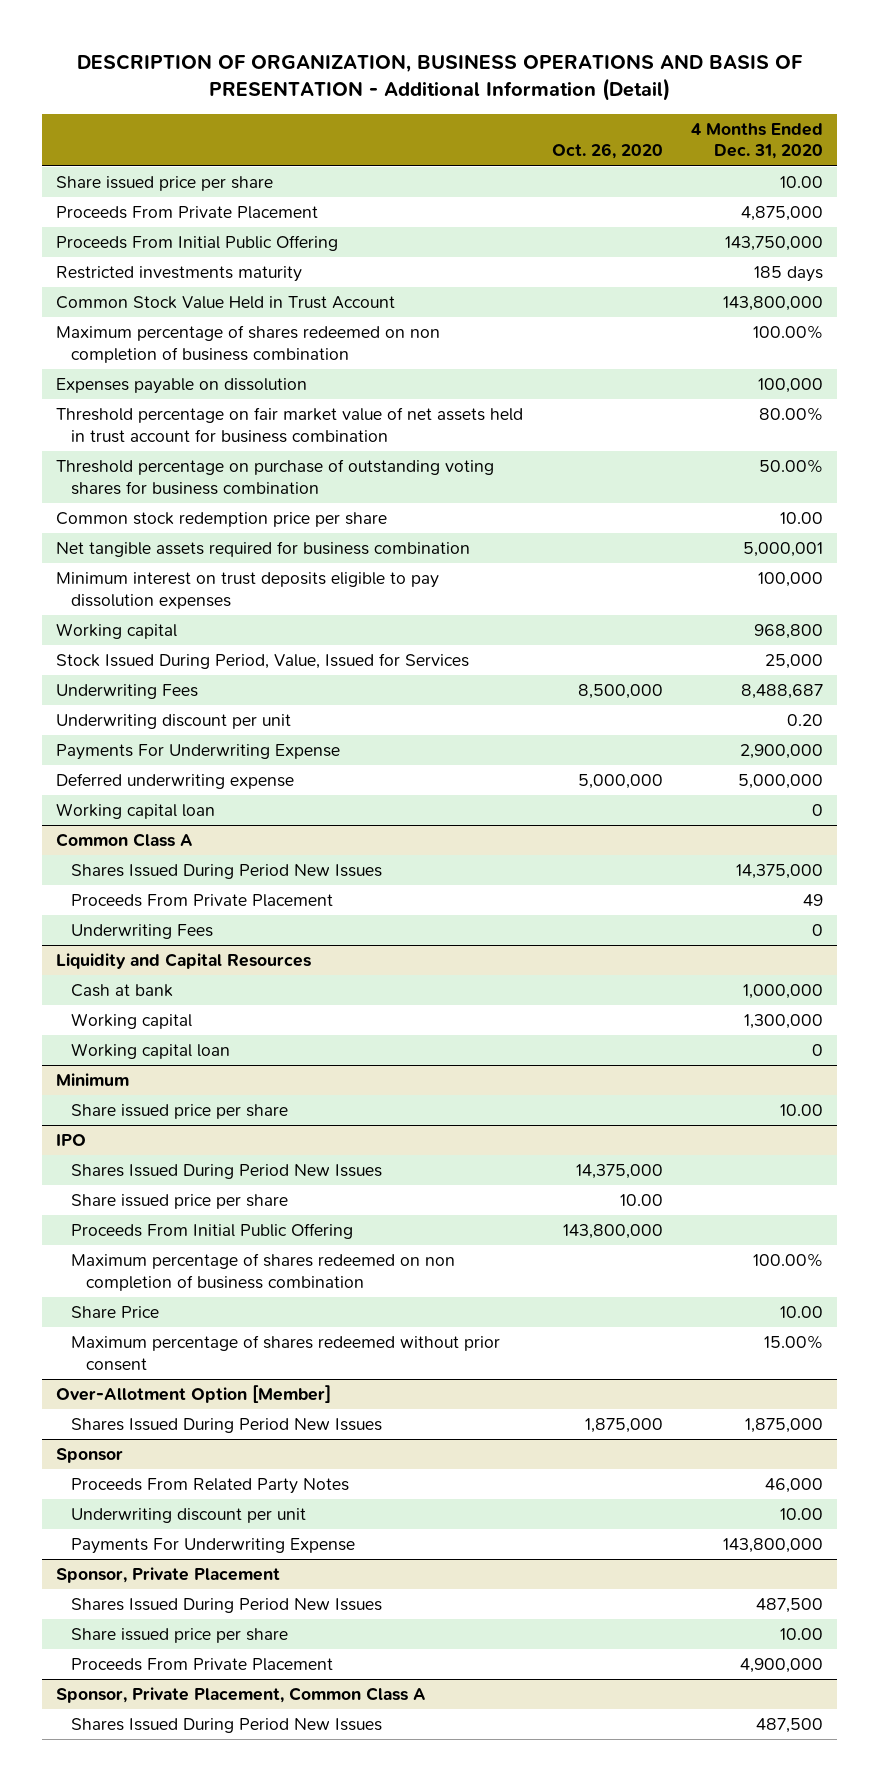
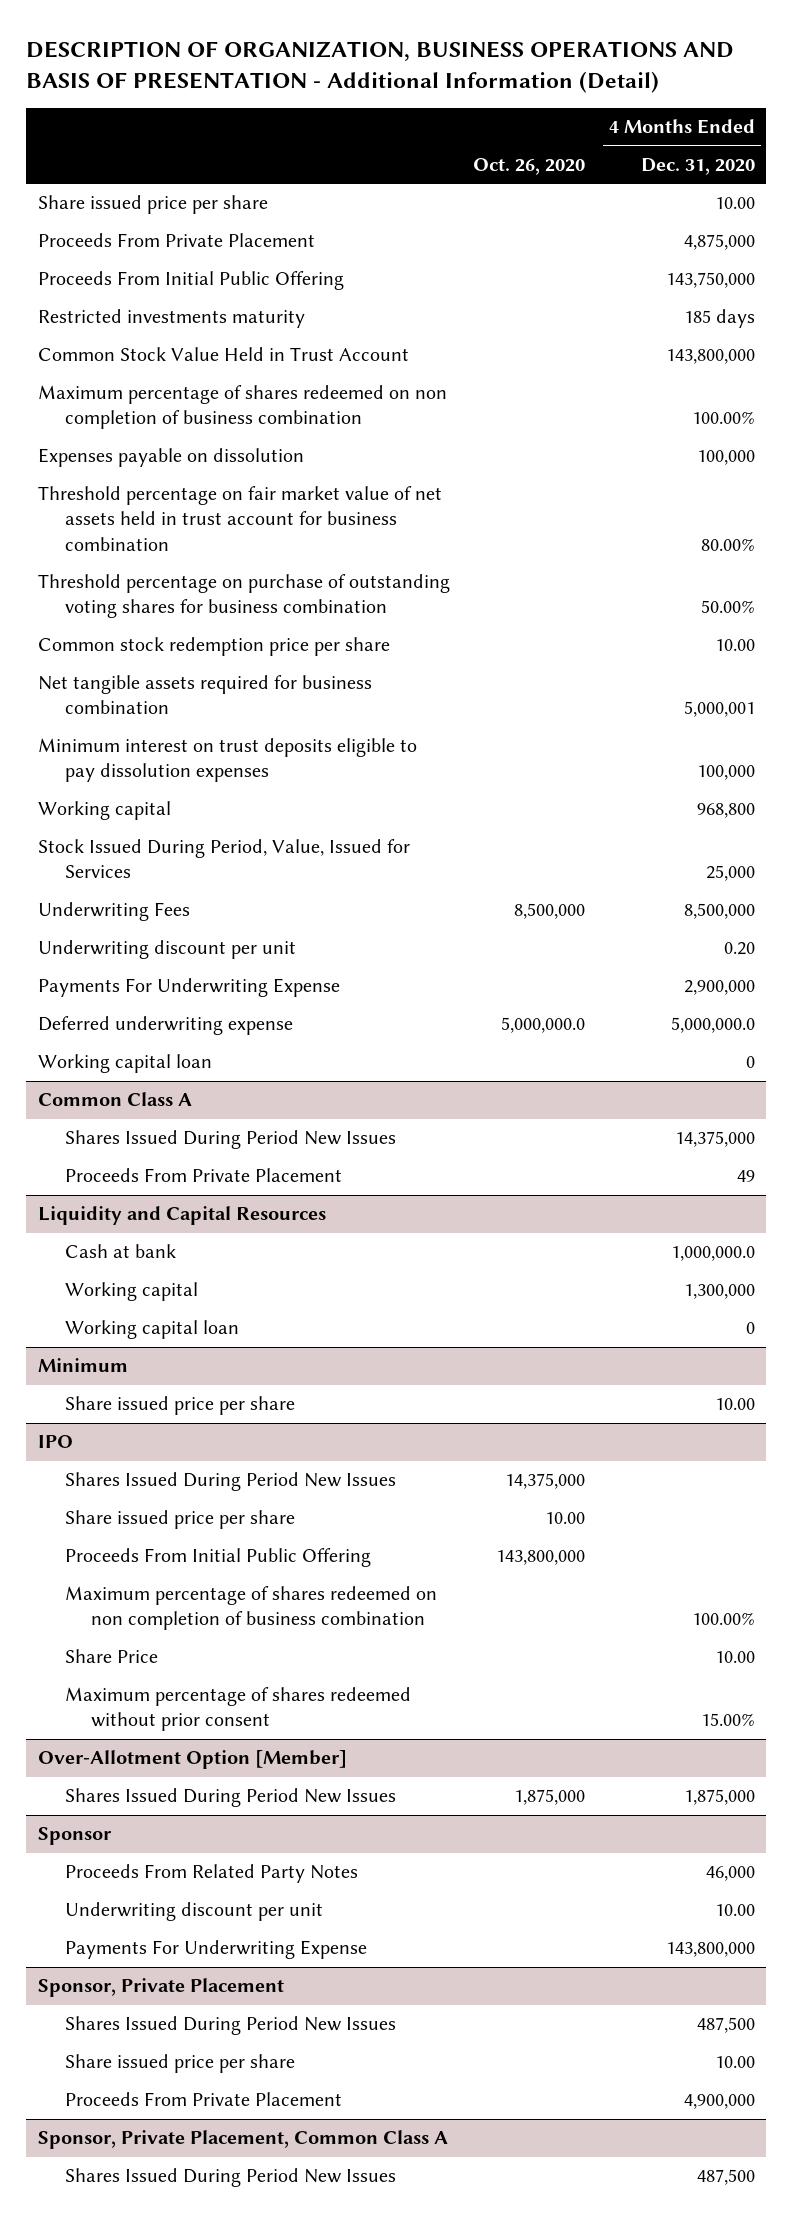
- Underwriting Fees | 8,500,000 | 8,488,687
+ Underwriting Fees | 8,500,000 | 8,500,000
- Deferred underwriting expense | 5,000,000 | 5,000,000
+ Deferred underwriting expense | 5,000,000.0 | 5,000,000.0
@ Common Class A
- Underwriting Fees | | 0
@ Liquidity and Capital Resources
- Cash at bank | | 1,000,000
+ Cash at bank | | 1,000,000.0

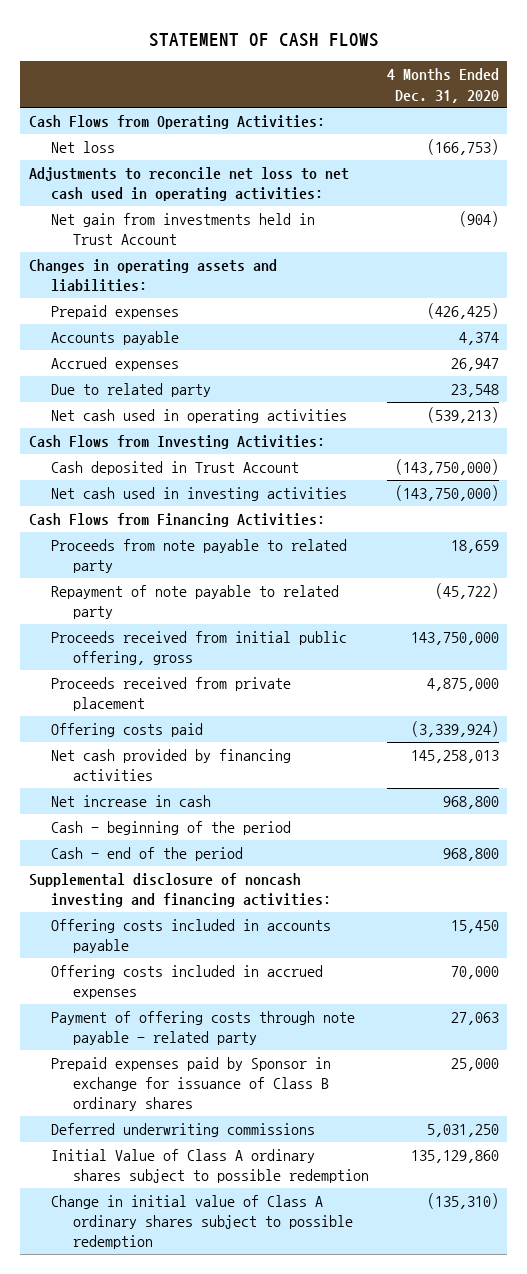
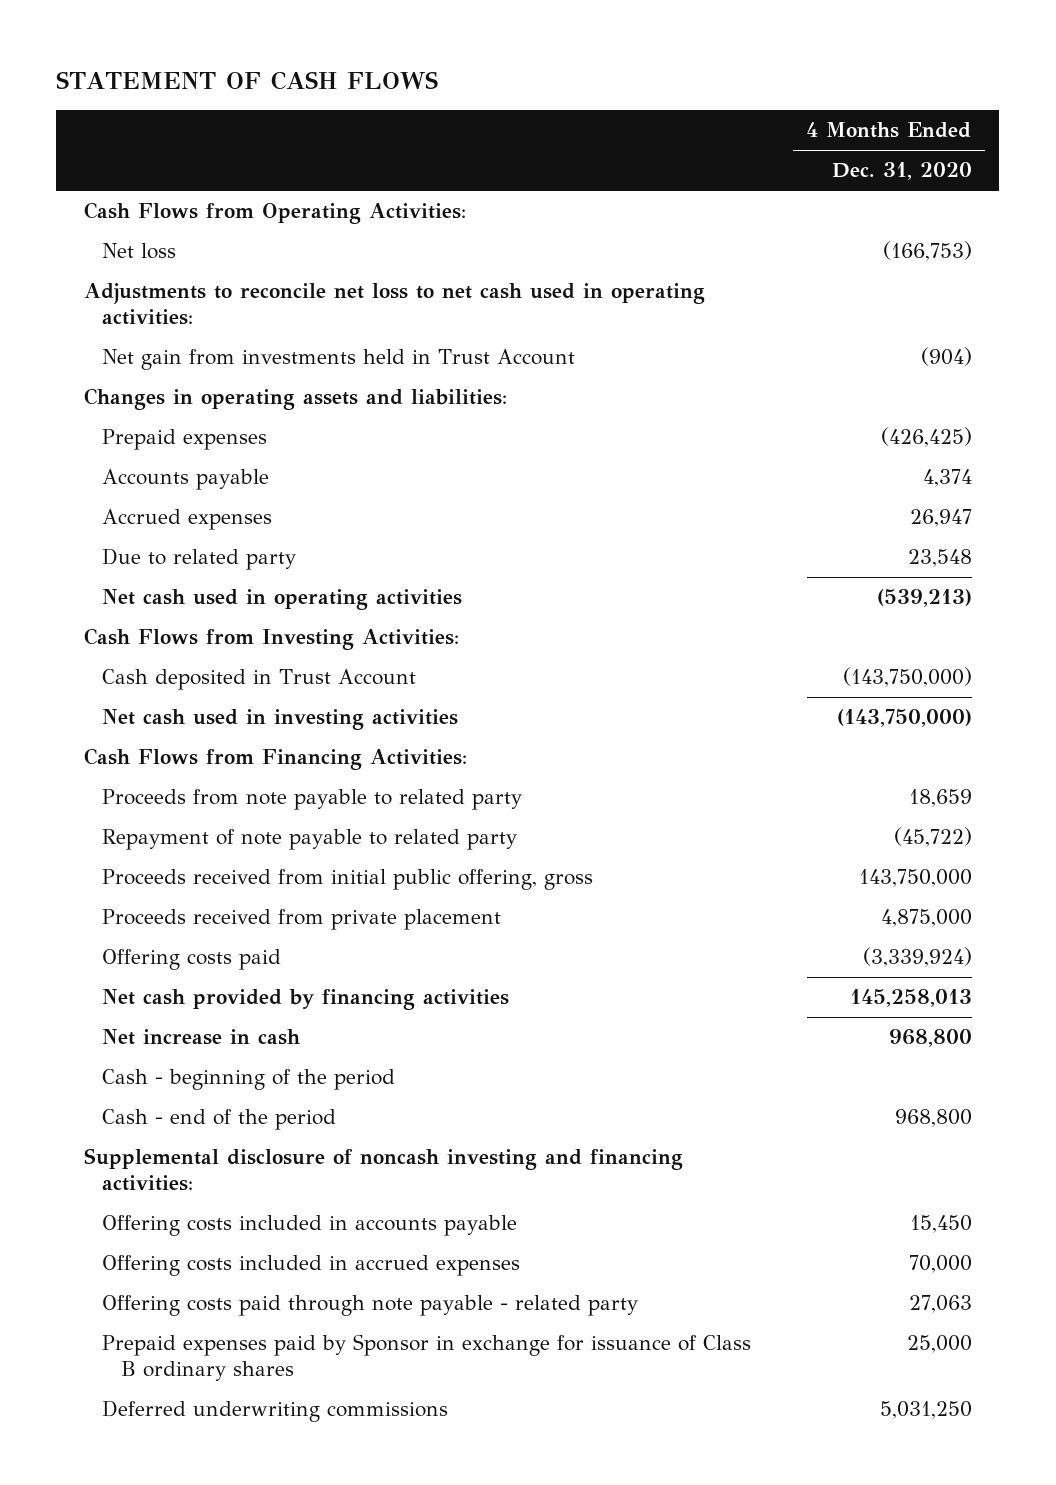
- Payment of offering costs through note payable - related party | 27,063
+ Offering costs paid through note payable - related party | 27,063
- Initial Value of Class A ordinary shares subject to possible redemption | 135,129,860
- Change in initial value of Class A ordinary shares subject to possible redemption | (135,310)

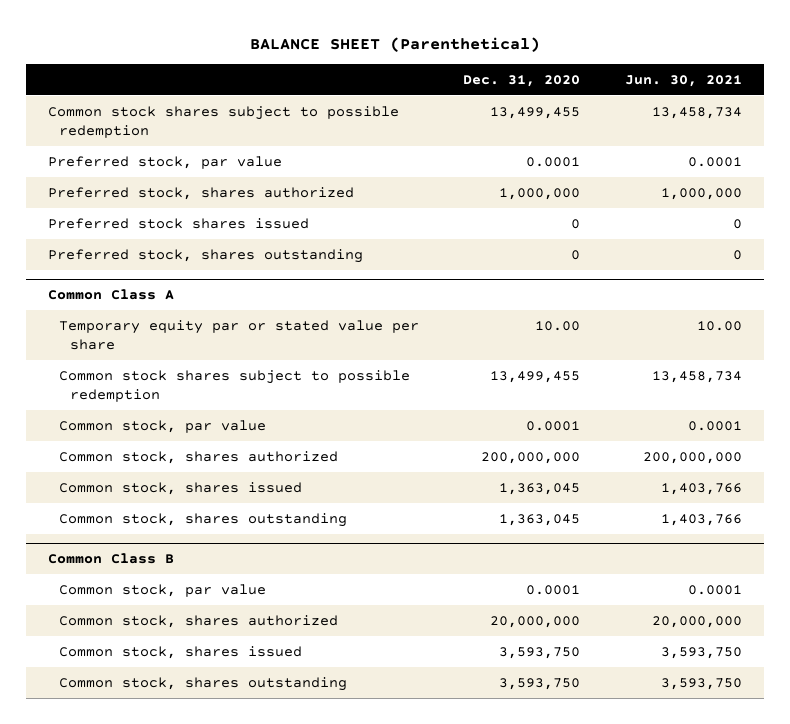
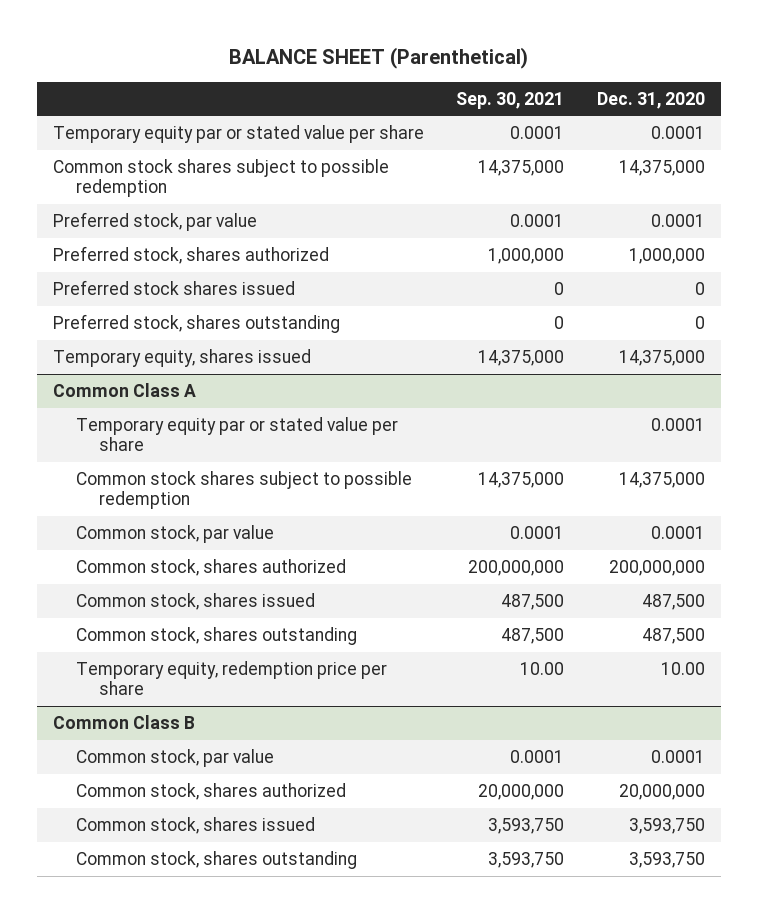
- | Dec. 31, 2020 | Jun. 30, 2021
+ | Sep. 30, 2021 | Dec. 31, 2020
- Common stock shares subject to possible redemption | 13,499,455 | 13,458,734
+ Temporary equity par or stated value per share | 0.0001 | 0.0001
+ Common stock shares subject to possible redemption | 14,375,000 | 14,375,000
+ Temporary equity, shares issued | 14,375,000 | 14,375,000
@ Common Class A
- Temporary equity par or stated value per share | 10.00 | 10.00
- Common stock shares subject to possible redemption | 13,499,455 | 13,458,734
+ Temporary equity par or stated value per share | | 0.0001
+ Common stock shares subject to possible redemption | 14,375,000 | 14,375,000
- Common stock, shares issued | 1,363,045 | 1,403,766
- Common stock, shares outstanding | 1,363,045 | 1,403,766
+ Common stock, shares issued | 487,500 | 487,500
+ Common stock, shares outstanding | 487,500 | 487,500
+ Temporary equity, redemption price per share | 10.00 | 10.00

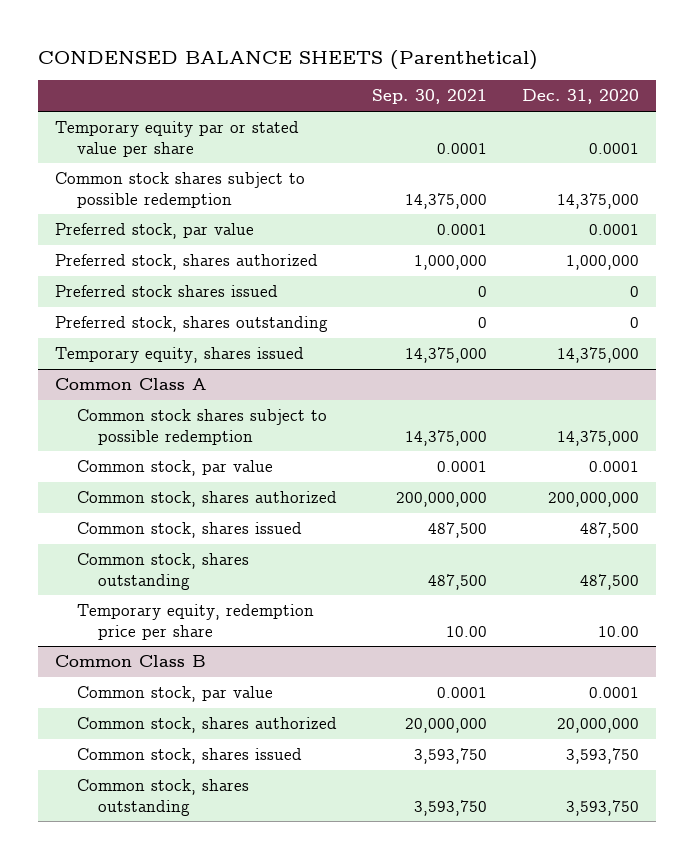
- BALANCE SHEET (Parenthetical)
+ CONDENSED BALANCE SHEETS (Parenthetical)
@ Common Class A
- Temporary equity par or stated value per share | | 0.0001

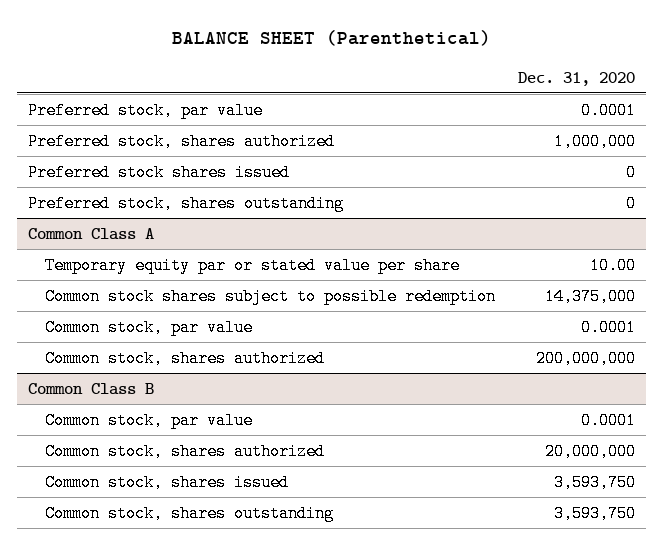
- CONDENSED BALANCE SHEETS (Parenthetical)
+ BALANCE SHEET (Parenthetical)
- | Sep. 30, 2021 | Dec. 31, 2020
+ | Dec. 31, 2020
- Temporary equity par or stated value per share | 0.0001 | 0.0001
- Common stock shares subject to possible redemption | 14,375,000 | 14,375,000
- Temporary equity, shares issued | 14,375,000 | 14,375,000
@ Common Class A
+ Temporary equity par or stated value per share | 10.00
- Common stock, shares issued | 487,500 | 487,500
- Common stock, shares outstanding | 487,500 | 487,500
- Temporary equity, redemption price per share | 10.00 | 10.00

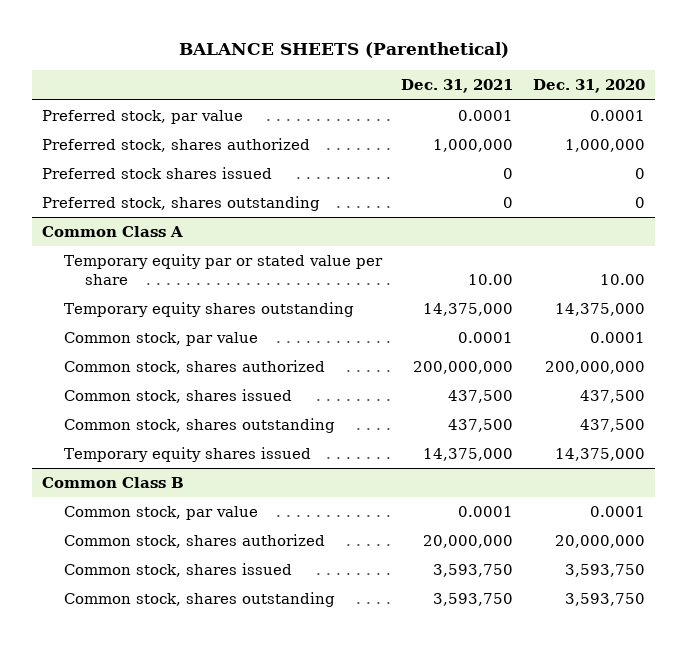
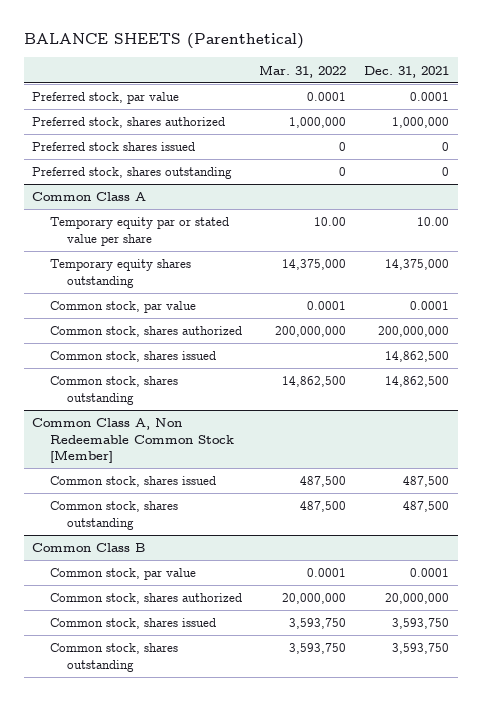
- | Dec. 31, 2021 | Dec. 31, 2020
+ | Mar. 31, 2022 | Dec. 31, 2021
@ Common Class A
- Common stock, shares issued | 437,500 | 437,500
- Common stock, shares outstanding | 437,500 | 437,500
- Temporary equity shares issued | 14,375,000 | 14,375,000
+ Common stock, shares issued | | 14,862,500
+ Common stock, shares outstanding | 14,862,500 | 14,862,500
+ Common Class A, Non Redeemable Common Stock [Member]
+ Common stock, shares issued | 487,500 | 487,500
+ Common stock, shares outstanding | 487,500 | 487,500

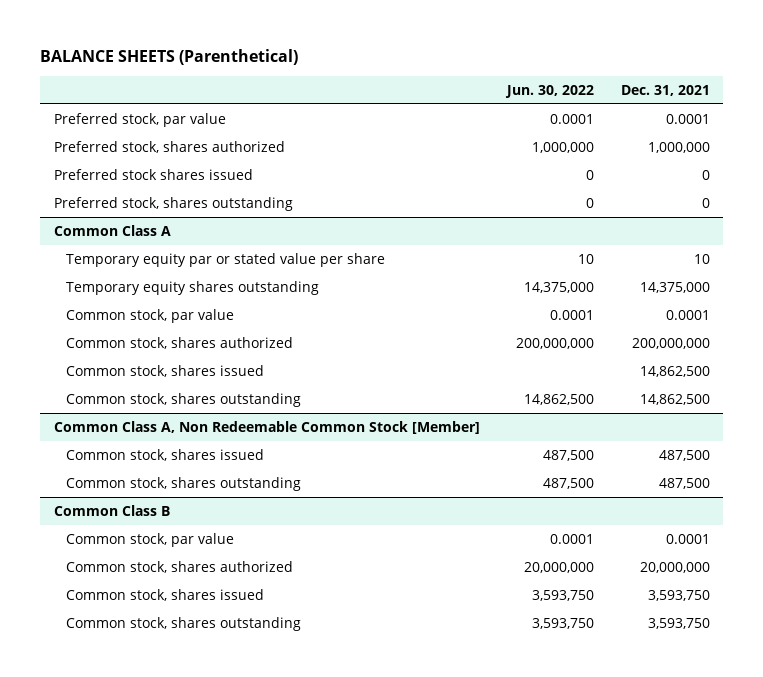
- | Mar. 31, 2022 | Dec. 31, 2021
+ | Jun. 30, 2022 | Dec. 31, 2021
@ Common Class A
- Temporary equity par or stated value per share | 10.00 | 10.00
+ Temporary equity par or stated value per share | 10 | 10

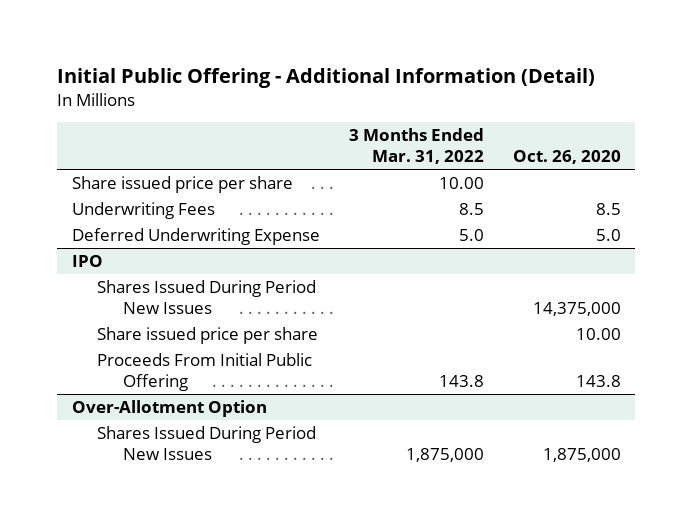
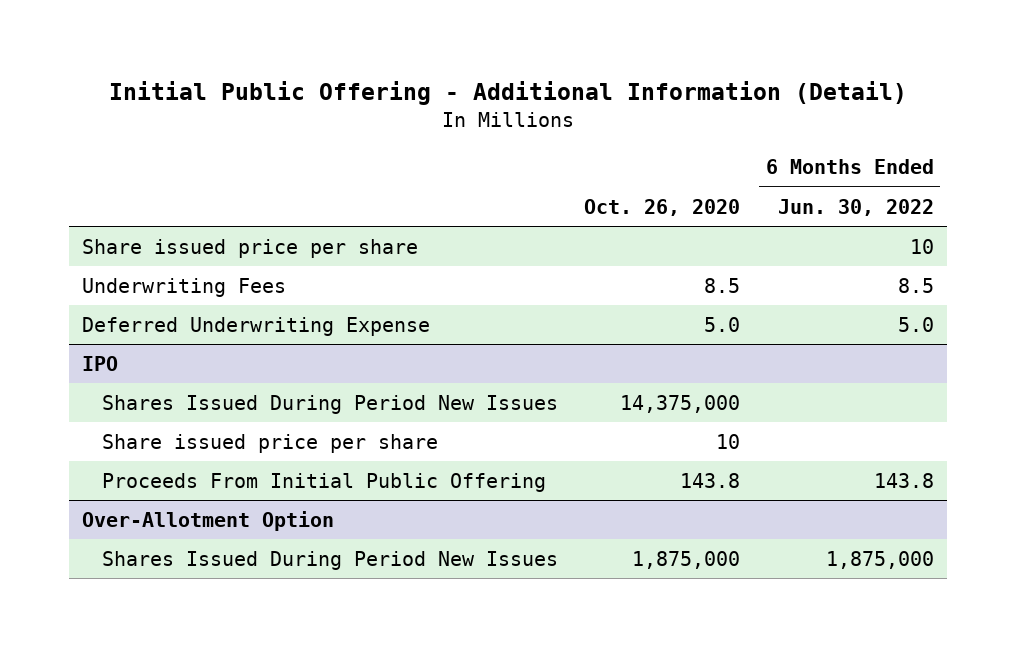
- | 3 Months Ended Mar. 31, 2022 | Oct. 26, 2020
+ | Oct. 26, 2020 | 6 Months Ended Jun. 30, 2022
@ IPO
- Share issued price per share | | 10.00
+ Share issued price per share | 10 |

